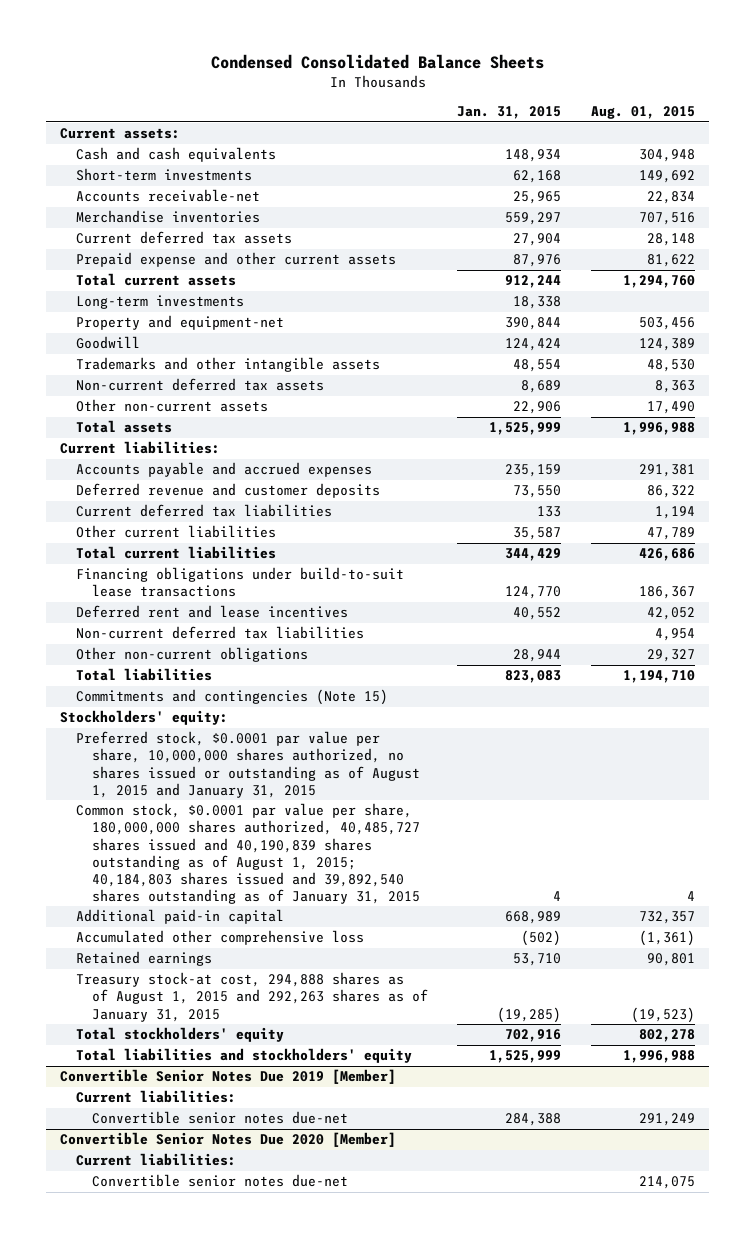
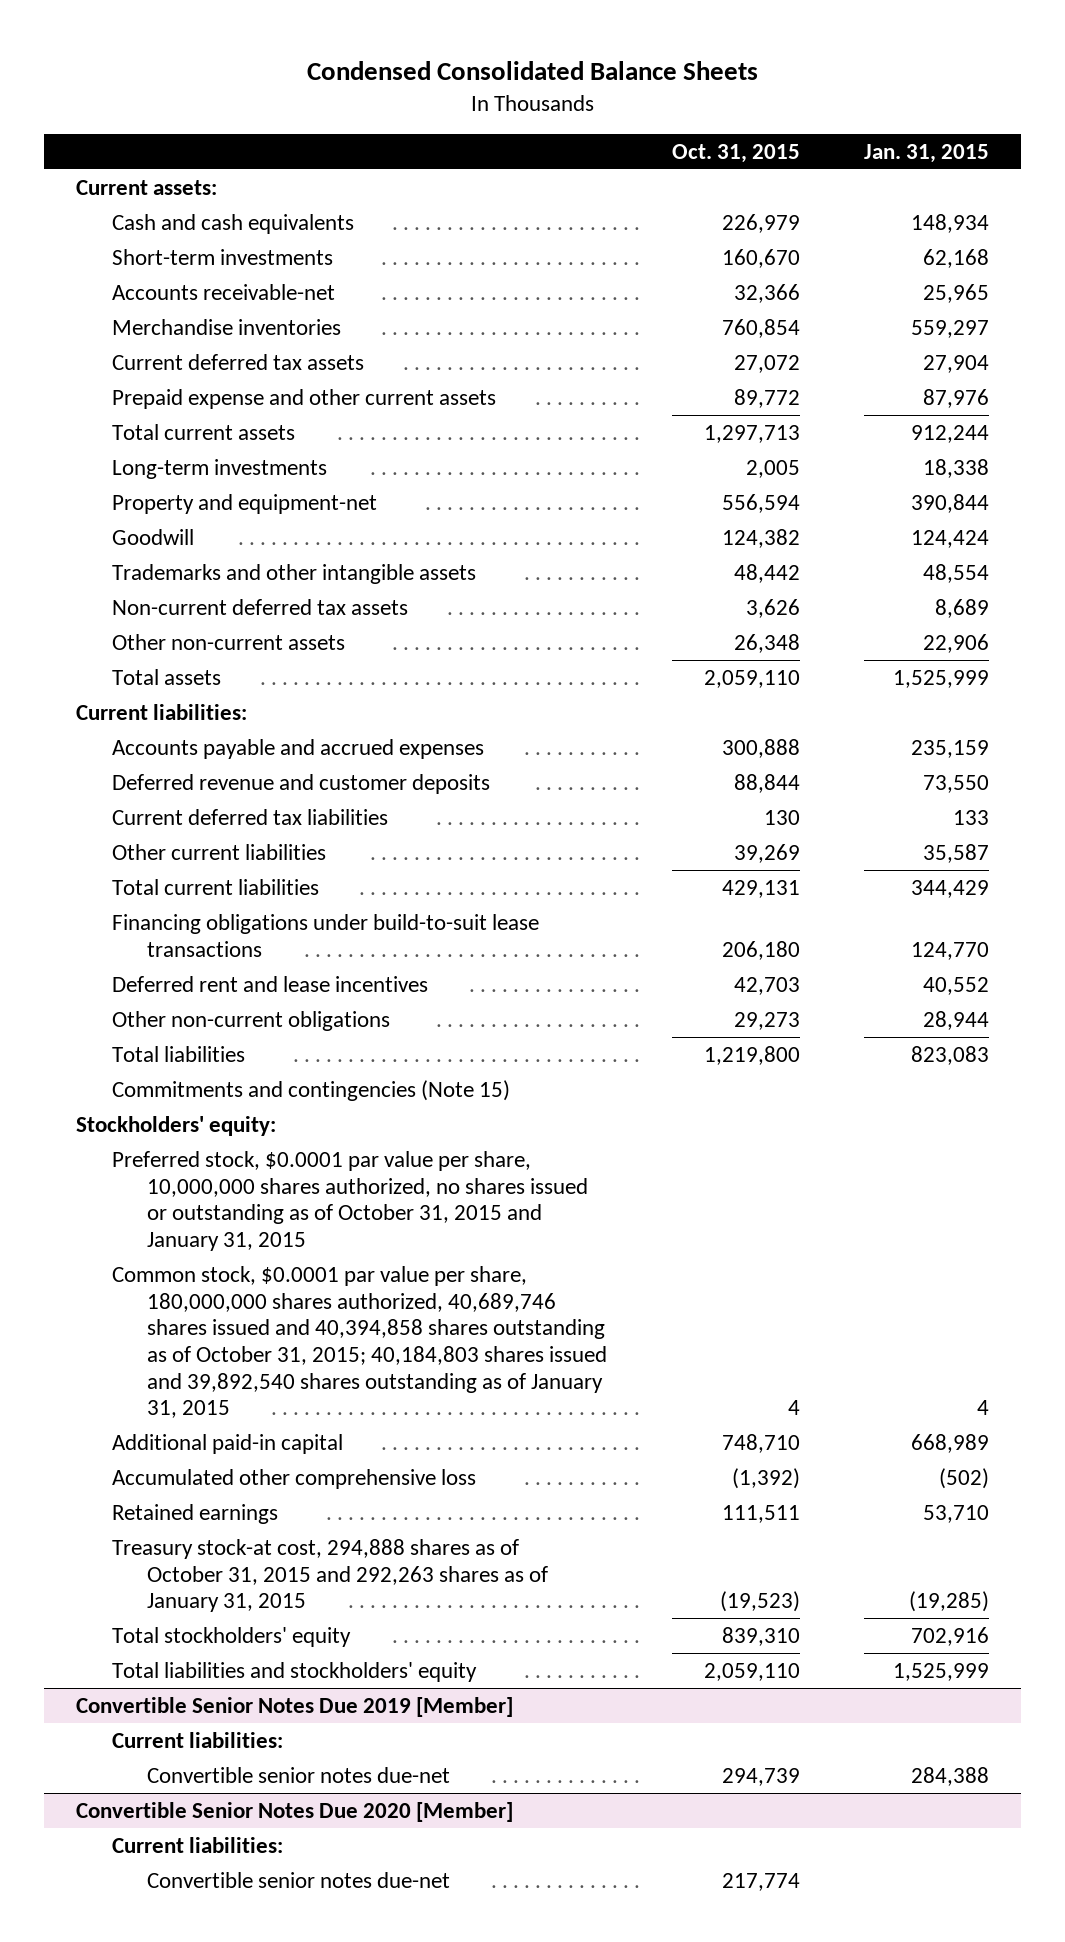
- | Jan. 31, 2015 | Aug. 01, 2015
+ | Oct. 31, 2015 | Jan. 31, 2015
- Non-current deferred tax liabilities | | 4,954
- Preferred stock, $0.0001 par value per share, 10,000,000 shares authorized, no shares issued or outstanding as of August 1, 2015 and January 31, 2015
- Common stock, $0.0001 par value per share, 180,000,000 shares authorized, 40,485,727 shares issued and 40,190,839 shares outstanding as of August 1, 2015; 40,184,803 shares issued and 39,892,540 shares outstanding as of January 31, 2015 | 4 | 4
+ Preferred stock, $0.0001 par value per share, 10,000,000 shares authorized, no shares issued or outstanding as of October 31, 2015 and January 31, 2015
+ Common stock, $0.0001 par value per share, 180,000,000 shares authorized, 40,689,746 shares issued and 40,394,858 shares outstanding as of October 31, 2015; 40,184,803 shares issued and 39,892,540 shares outstanding as of January 31, 2015 | 4 | 4
- Treasury stock-at cost, 294,888 shares as of August 1, 2015 and 292,263 shares as of January 31, 2015 | (19,285) | (19,523)
+ Treasury stock-at cost, 294,888 shares as of October 31, 2015 and 292,263 shares as of January 31, 2015 | (19,523) | (19,285)

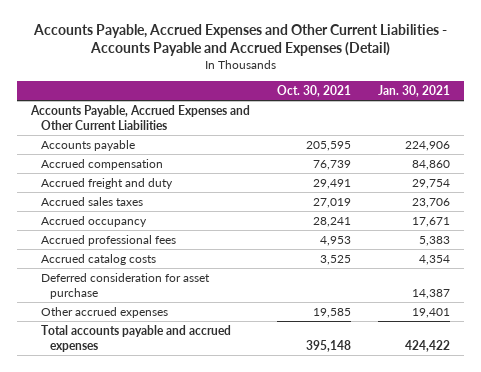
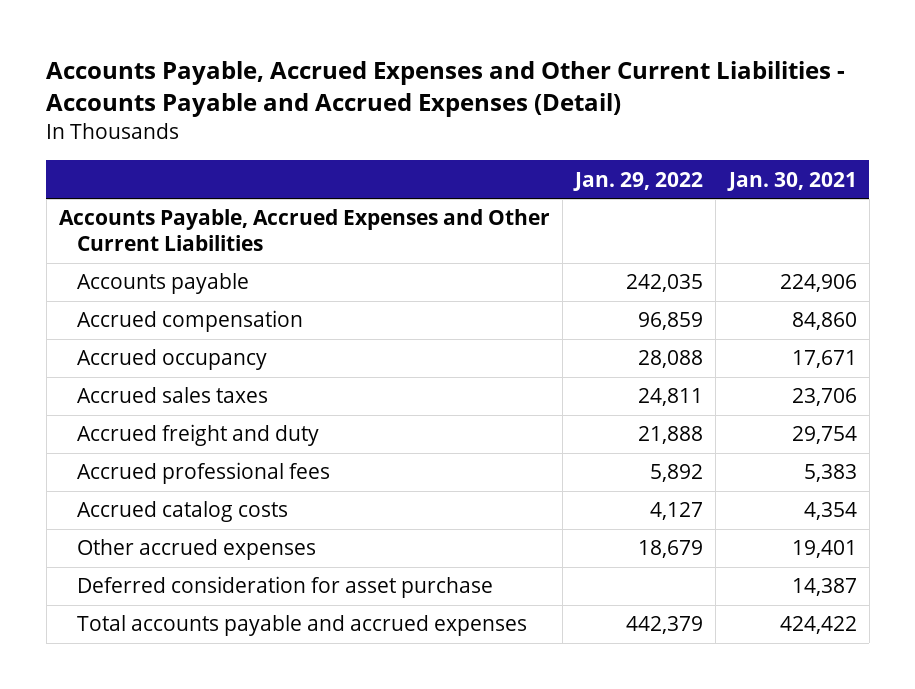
- | Oct. 30, 2021 | Jan. 30, 2021
+ | Jan. 29, 2022 | Jan. 30, 2021
moved down: Accrued sales taxes | 24,811 | 23,706
moved down: Accrued freight and duty | 21,888 | 29,754
moved down: Deferred consideration for asset purchase | | 14,387

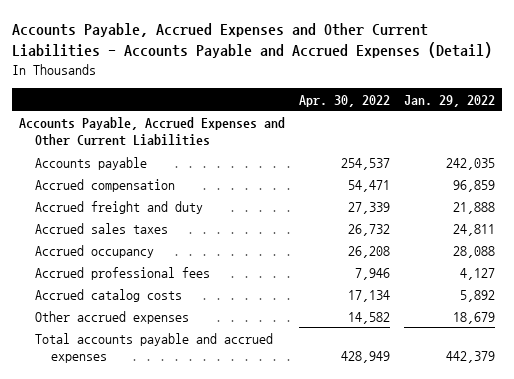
- | Jan. 29, 2022 | Jan. 30, 2021
+ | Apr. 30, 2022 | Jan. 29, 2022
- Accrued professional fees | 5,892 | 5,383
- Accrued catalog costs | 4,127 | 4,354
moved down: Accrued sales taxes | 26,732 | 24,811
moved down: Accrued occupancy | 26,208 | 28,088
+ Accrued professional fees | 7,946 | 4,127
+ Accrued catalog costs | 17,134 | 5,892
- Deferred consideration for asset purchase | | 14,387

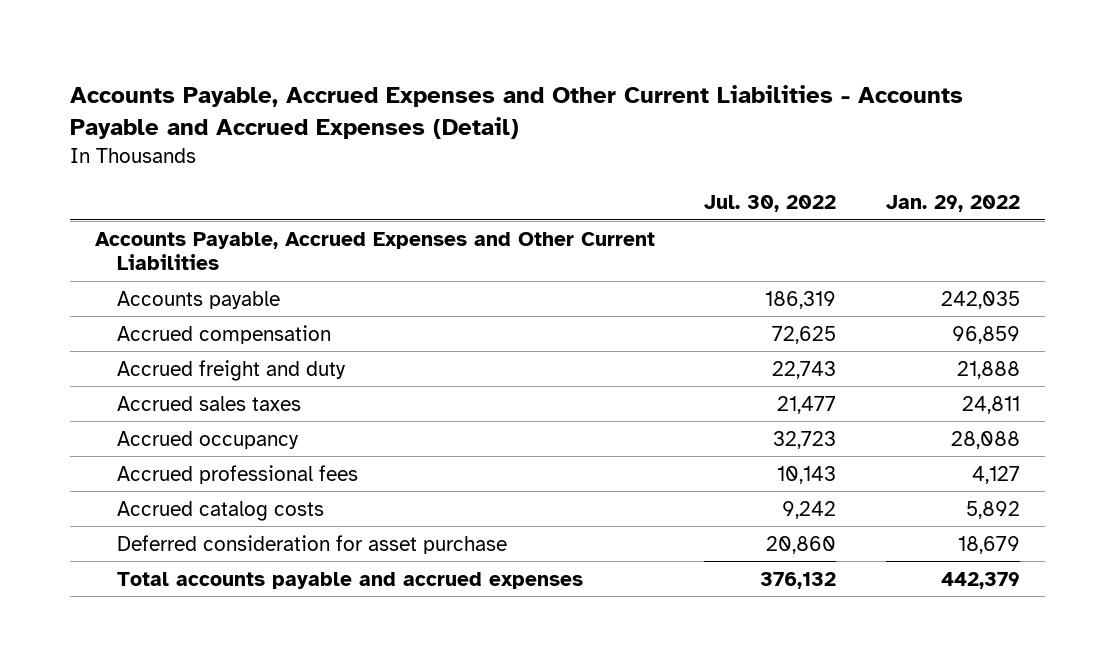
- | Apr. 30, 2022 | Jan. 29, 2022
+ | Jul. 30, 2022 | Jan. 29, 2022
- Other accrued expenses | 14,582 | 18,679
+ Deferred consideration for asset purchase | 20,860 | 18,679

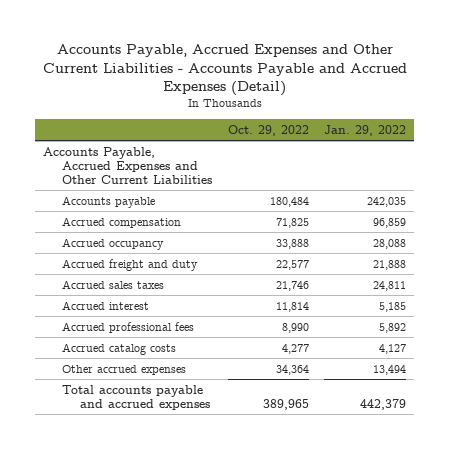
- | Jul. 30, 2022 | Jan. 29, 2022
+ | Oct. 29, 2022 | Jan. 29, 2022
moved up: Accrued occupancy | 33,888 | 28,088
- Accrued professional fees | 10,143 | 4,127
- Accrued catalog costs | 9,242 | 5,892
- Deferred consideration for asset purchase | 20,860 | 18,679
+ Accrued interest | 11,814 | 5,185
+ Accrued professional fees | 8,990 | 5,892
+ Accrued catalog costs | 4,277 | 4,127
+ Other accrued expenses | 34,364 | 13,494

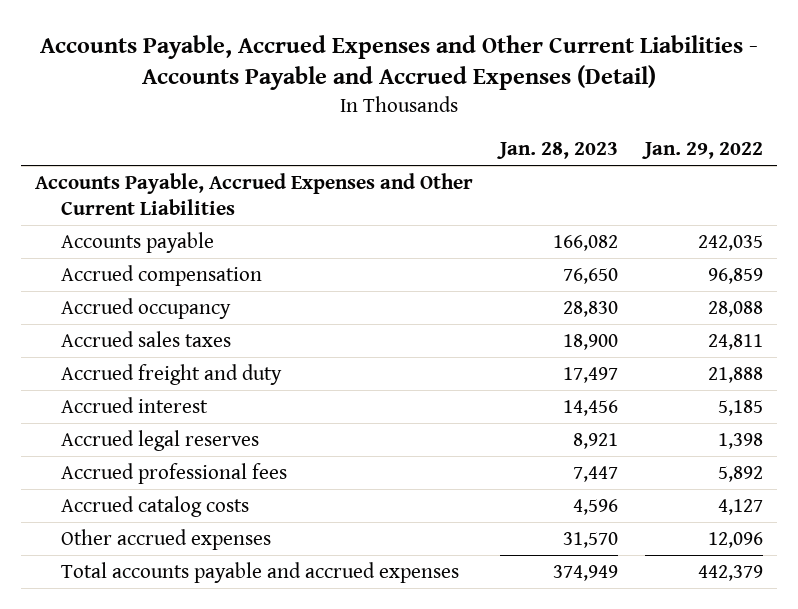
- | Oct. 29, 2022 | Jan. 29, 2022
+ | Jan. 28, 2023 | Jan. 29, 2022
moved down: Accrued freight and duty | 17,497 | 21,888
+ Accrued legal reserves | 8,921 | 1,398
- Other accrued expenses | 34,364 | 13,494
+ Other accrued expenses | 31,570 | 12,096

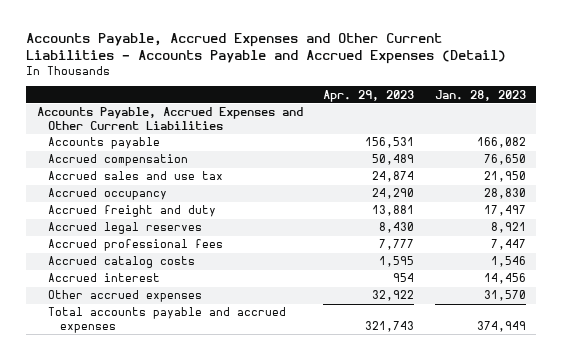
- | Jan. 28, 2023 | Jan. 29, 2022
+ | Apr. 29, 2023 | Jan. 28, 2023
+ Accrued sales and use tax | 24,874 | 21,950
- Accrued sales taxes | 18,900 | 24,811
- Accrued catalog costs | 4,596 | 4,127
+ Accrued catalog costs | 1,595 | 1,546
moved down: Accrued interest | 954 | 14,456

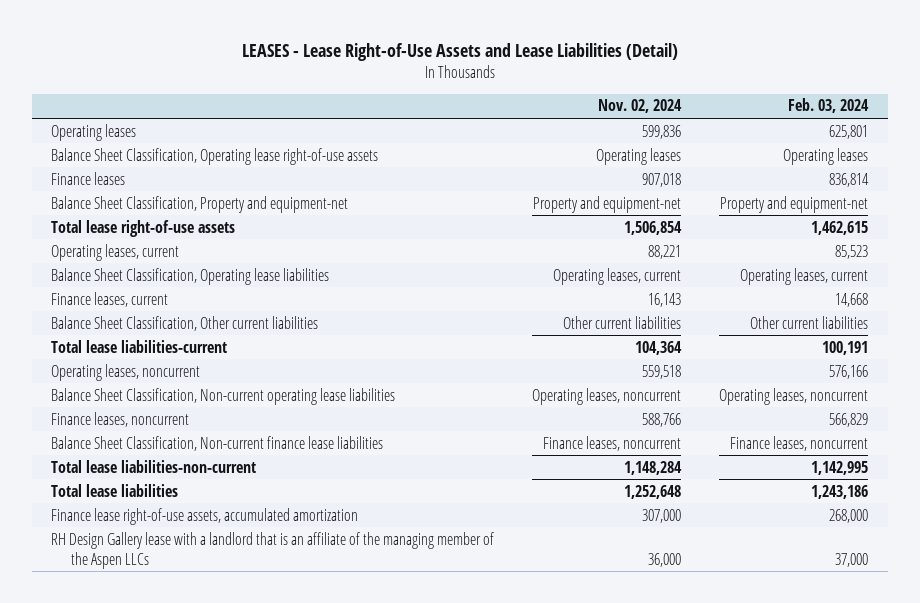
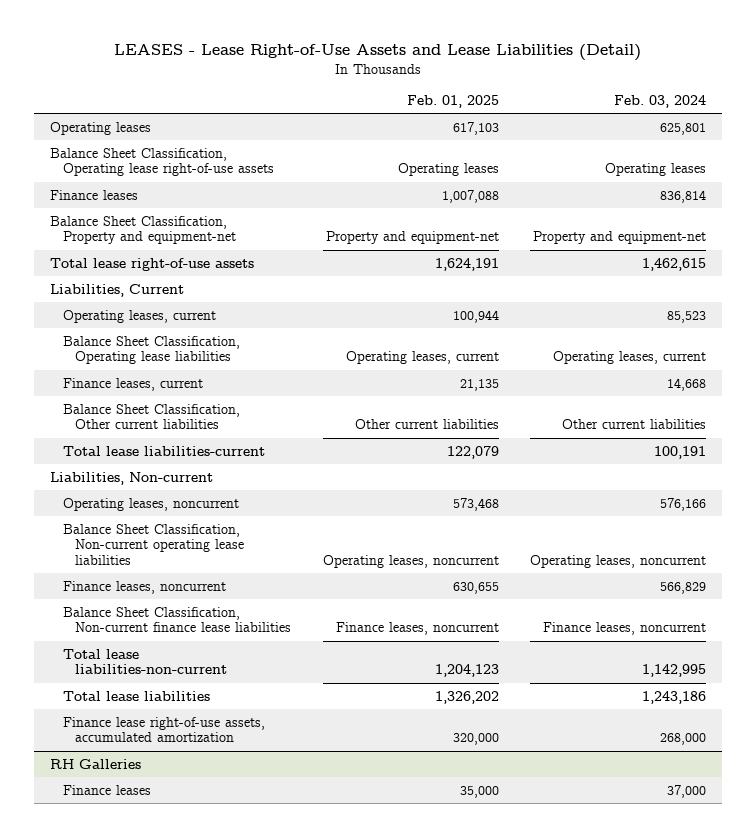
- | Nov. 02, 2024 | Feb. 03, 2024
+ | Feb. 01, 2025 | Feb. 03, 2024
+ Liabilities, Current
+ Liabilities, Non-current
- RH Design Gallery lease with a landlord that is an affiliate of the managing member of the Aspen LLCs | 36,000 | 37,000
+ RH Galleries
+ Finance leases | 35,000 | 37,000

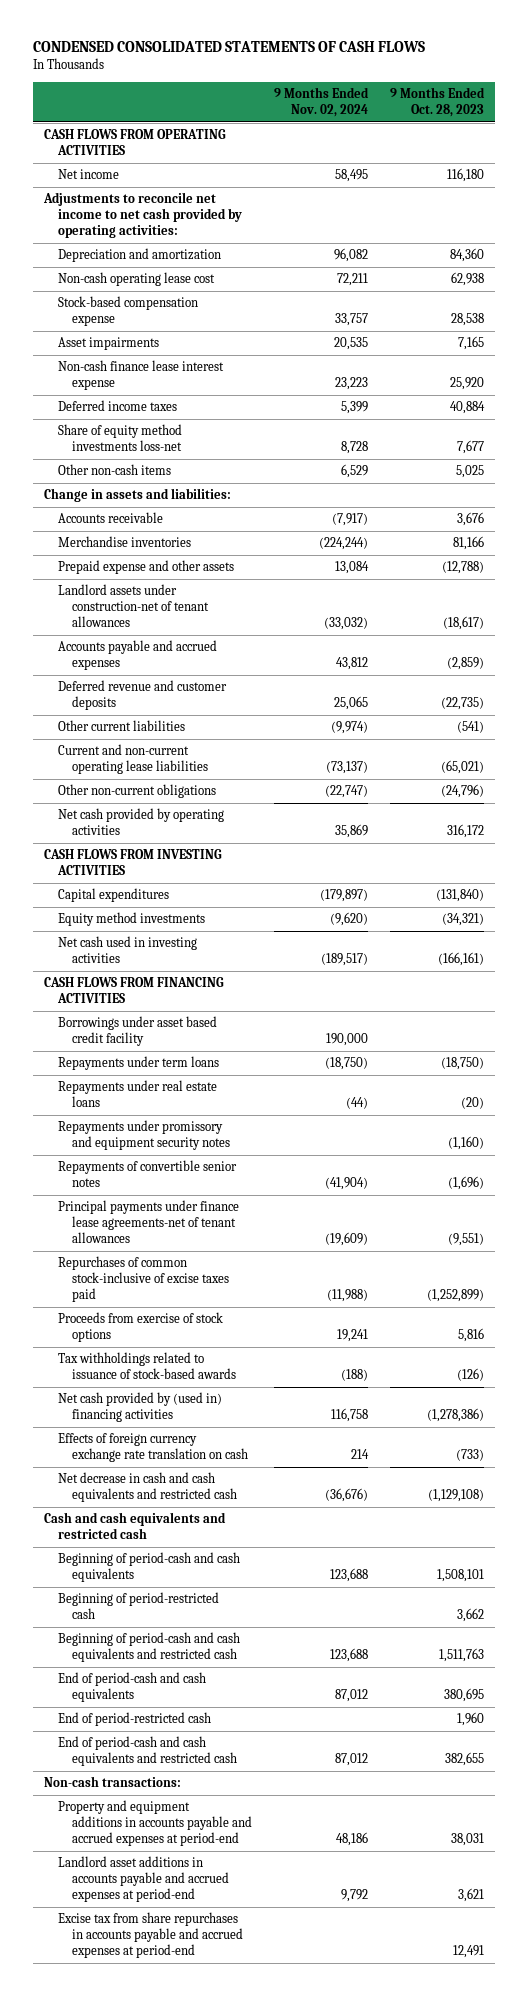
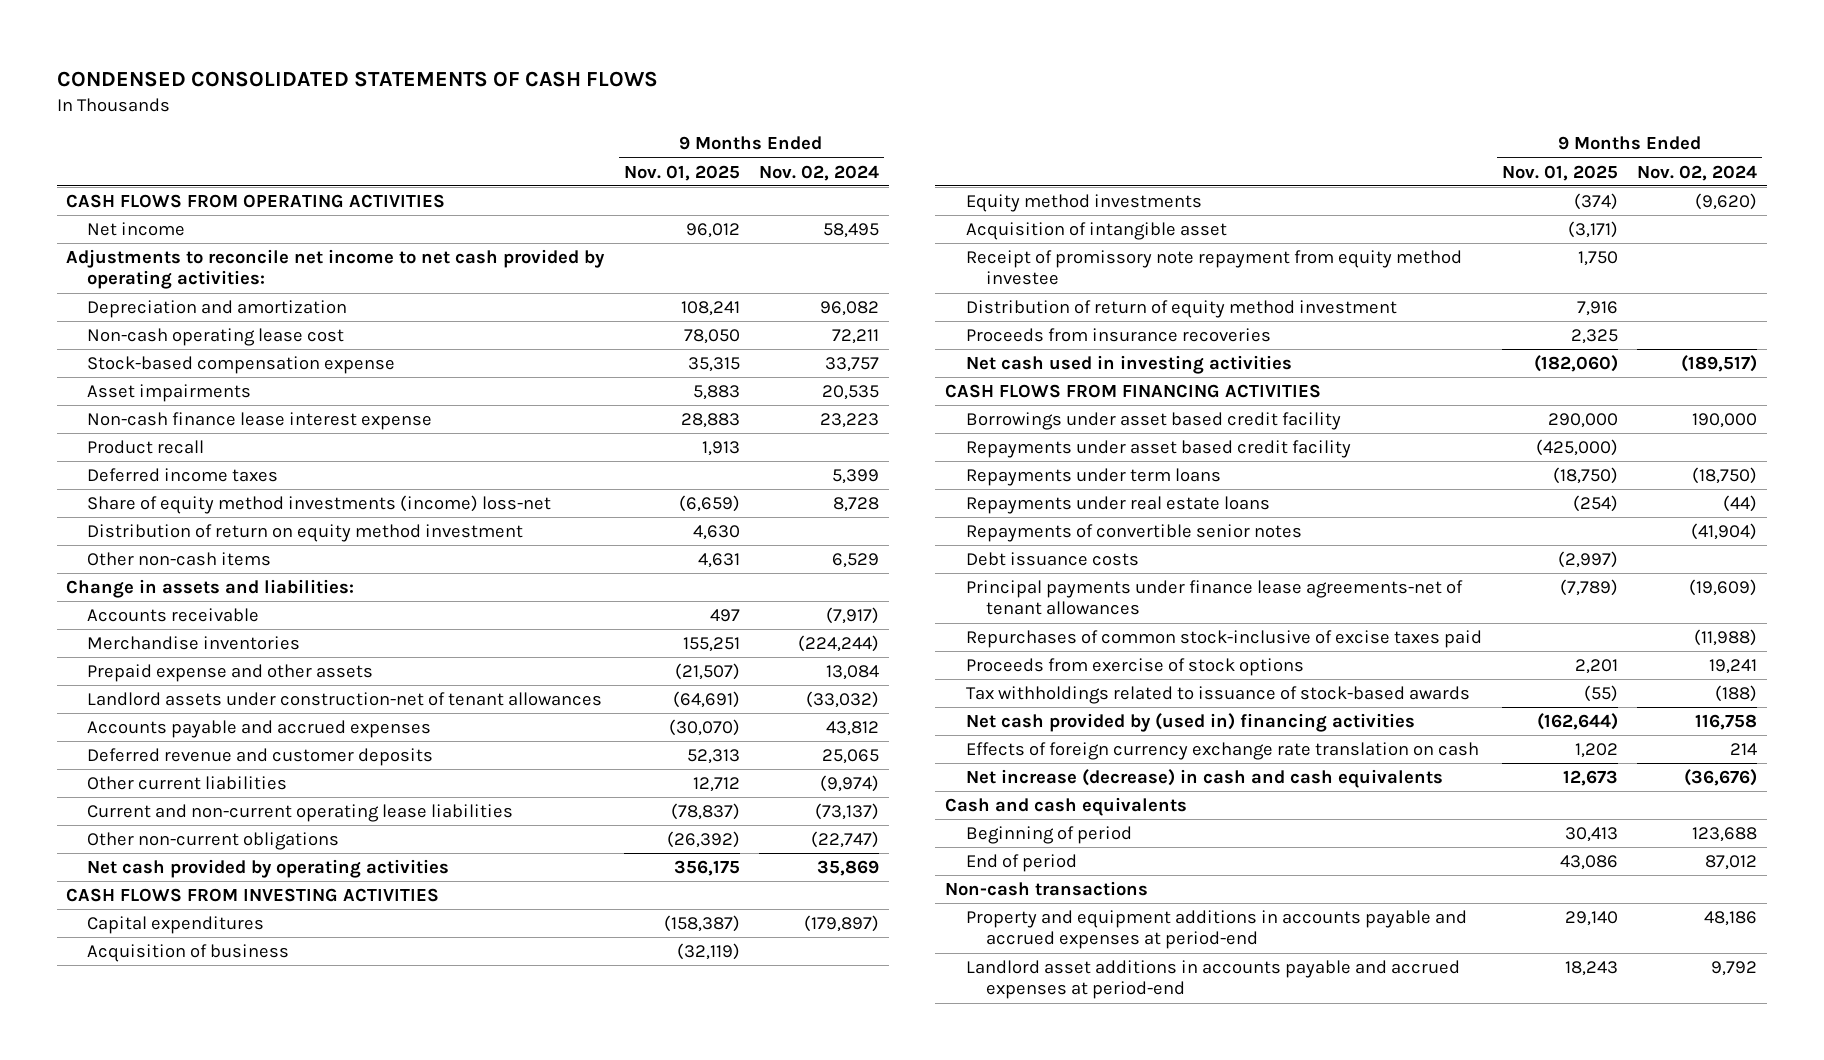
- | 9 Months Ended Nov. 02, 2024 | 9 Months Ended Oct. 28, 2023
+ | 9 Months Ended Nov. 01, 2025 | 9 Months Ended Nov. 02, 2024
+ Product recall | 1,913 |
- Share of equity method investments loss-net | 8,728 | 7,677
+ Share of equity method investments (income) loss-net | (6,659) | 8,728
+ Distribution of return on equity method investment | 4,630 |
+ Acquisition of business | (32,119) |
+ Acquisition of intangible asset | (3,171) |
+ Receipt of promissory note repayment from equity method investee | 1,750 |
+ Distribution of return of equity method investment | 7,916 |
+ Proceeds from insurance recoveries | 2,325 |
+ Repayments under asset based credit facility | (425,000) |
- Repayments under promissory and equipment security notes | | (1,160)
+ Debt issuance costs | (2,997) |
- Net decrease in cash and cash equivalents and restricted cash | (36,676) | (1,129,108)
- Cash and cash equivalents and restricted cash
- Beginning of period-cash and cash equivalents | 123,688 | 1,508,101
- Beginning of period-restricted cash | | 3,662
- Beginning of period-cash and cash equivalents and restricted cash | 123,688 | 1,511,763
- End of period-cash and cash equivalents | 87,012 | 380,695
- End of period-restricted cash | | 1,960
- End of period-cash and cash equivalents and restricted cash | 87,012 | 382,655
- Non-cash transactions:
+ Net increase (decrease) in cash and cash equivalents | 12,673 | (36,676)
+ Cash and cash equivalents
+ Beginning of period | 30,413 | 123,688
+ End of period | 43,086 | 87,012
+ Non-cash transactions
- Excise tax from share repurchases in accounts payable and accrued expenses at period-end | | 12,491

